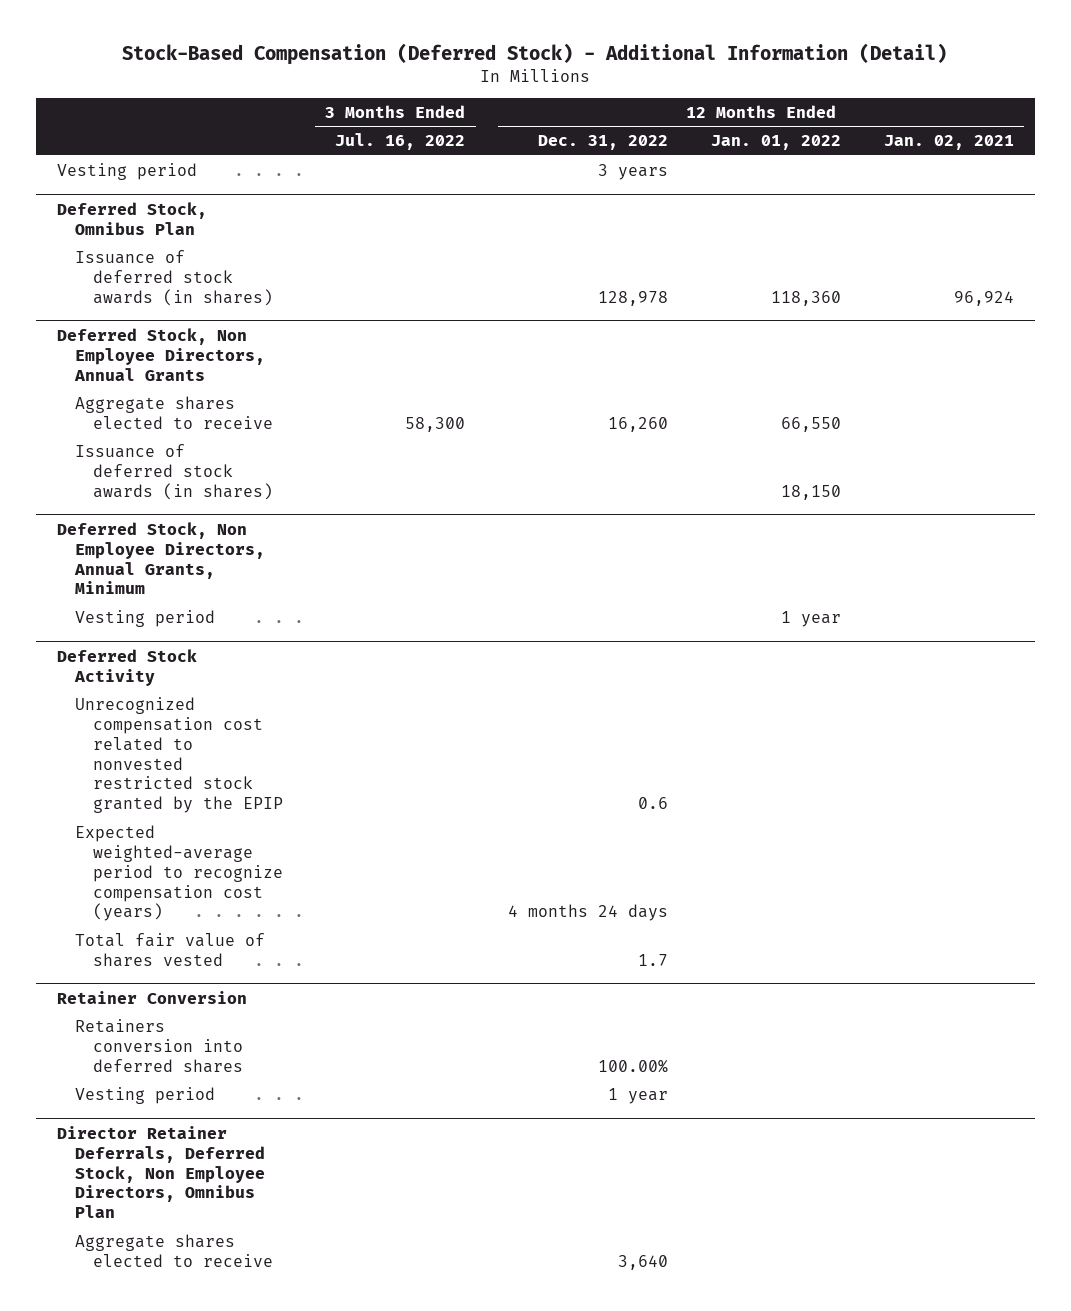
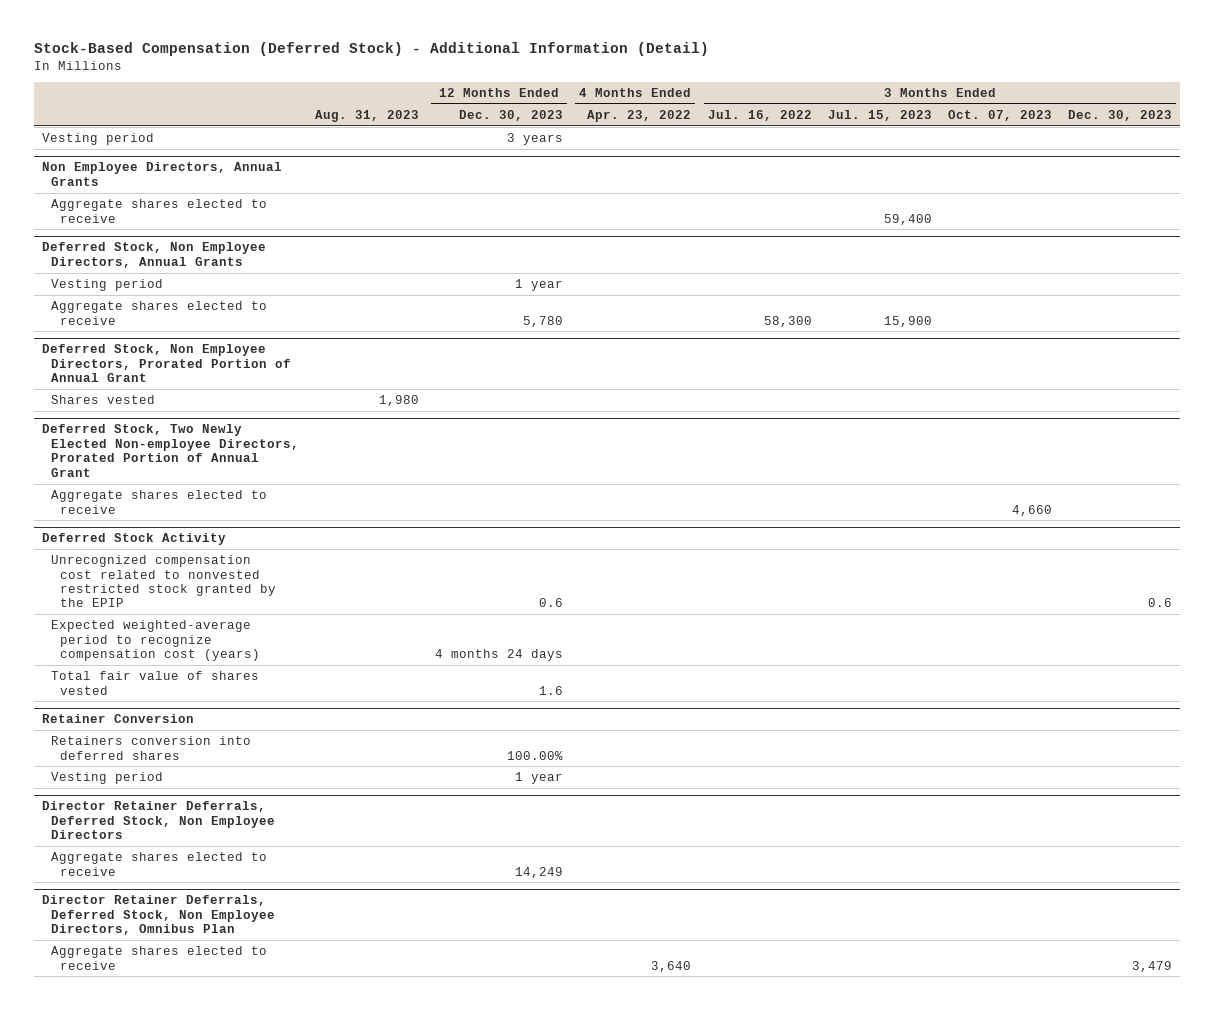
- | 3 Months Ended Jul. 16, 2022 | 12 Months Ended Dec. 31, 2022 | 12 Months Ended Jan. 01, 2022 | 12 Months Ended Jan. 02, 2021
+ | Aug. 31, 2023 | 12 Months Ended Dec. 30, 2023 | 4 Months Ended Apr. 23, 2022 | 3 Months Ended Jul. 16, 2022 | 3 Months Ended Jul. 15, 2023 | 3 Months Ended Oct. 07, 2023 | 3 Months Ended Dec. 30, 2023
- Deferred Stock, Omnibus Plan
- Issuance of deferred stock awards (in shares) | | 128,978 | 118,360 | 96,924
+ Non Employee Directors, Annual Grants
+ Aggregate shares elected to receive | | | | | 59,400 | |
@ Deferred Stock, Non Employee Directors, Annual Grants
+ Vesting period | | 1 year | | | | |
- Issuance of deferred stock awards (in shares) | | | 18,150 |
- Deferred Stock, Non Employee Directors, Annual Grants, Minimum
- Vesting period | | | 1 year |
+ Deferred Stock, Non Employee Directors, Prorated Portion of Annual Grant
+ Shares vested | 1,980 | | | | | |
+ Deferred Stock, Two Newly Elected Non-employee Directors, Prorated Portion of Annual Grant
+ Aggregate shares elected to receive | | | | | | 4,660 |
+ Director Retainer Deferrals, Deferred Stock, Non Employee Directors
+ Aggregate shares elected to receive | | 14,249 | | | | |

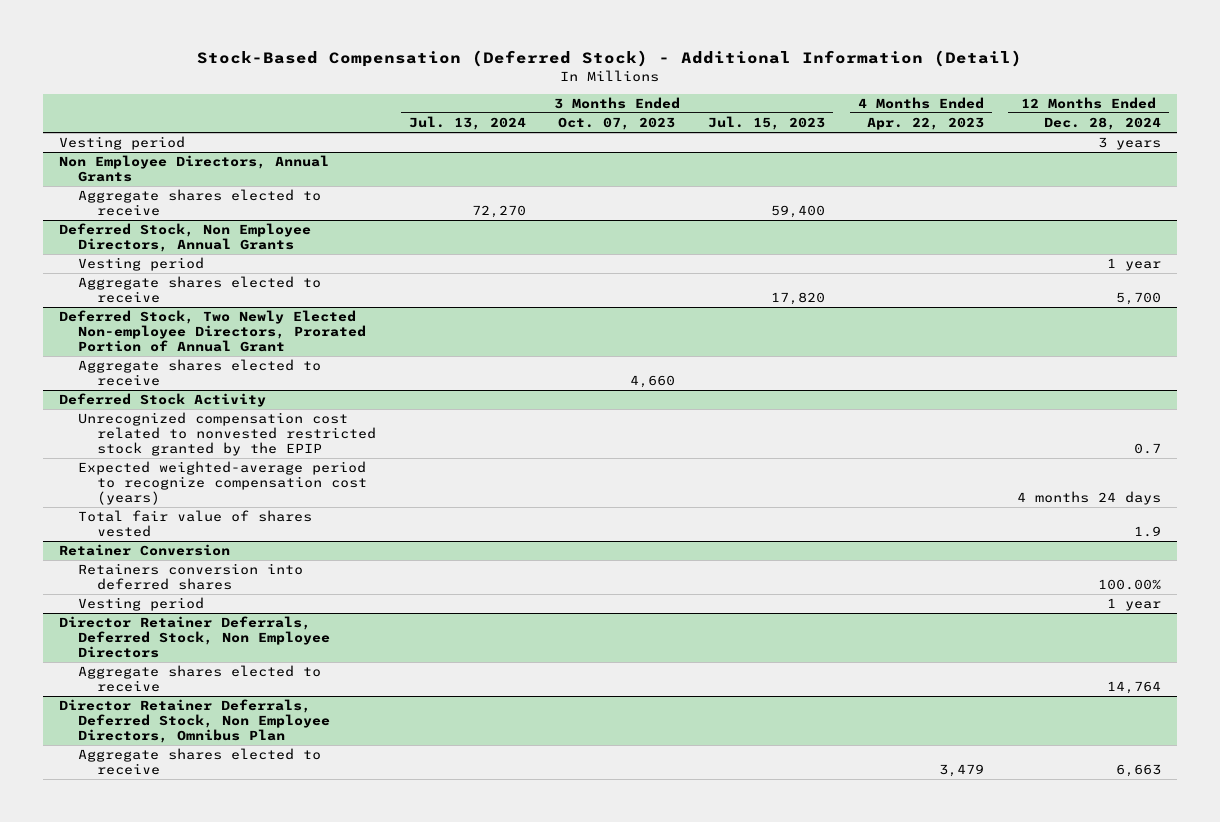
- | Aug. 31, 2023 | 12 Months Ended Dec. 30, 2023 | 4 Months Ended Apr. 23, 2022 | 3 Months Ended Jul. 16, 2022 | 3 Months Ended Jul. 15, 2023 | 3 Months Ended Oct. 07, 2023 | 3 Months Ended Dec. 30, 2023
+ | 3 Months Ended Jul. 13, 2024 | 3 Months Ended Oct. 07, 2023 | 3 Months Ended Jul. 15, 2023 | 4 Months Ended Apr. 22, 2023 | 12 Months Ended Dec. 28, 2024
@ Deferred Stock, Non Employee Directors, Annual Grants
- Aggregate shares elected to receive | | 5,780 | | 58,300 | 15,900 | |
- Deferred Stock, Non Employee Directors, Prorated Portion of Annual Grant
- Shares vested | 1,980 | | | | | |
@ Deferred Stock, Non Employee Directors, Annual Grants
+ Aggregate shares elected to receive | | | 17,820 | | 5,700

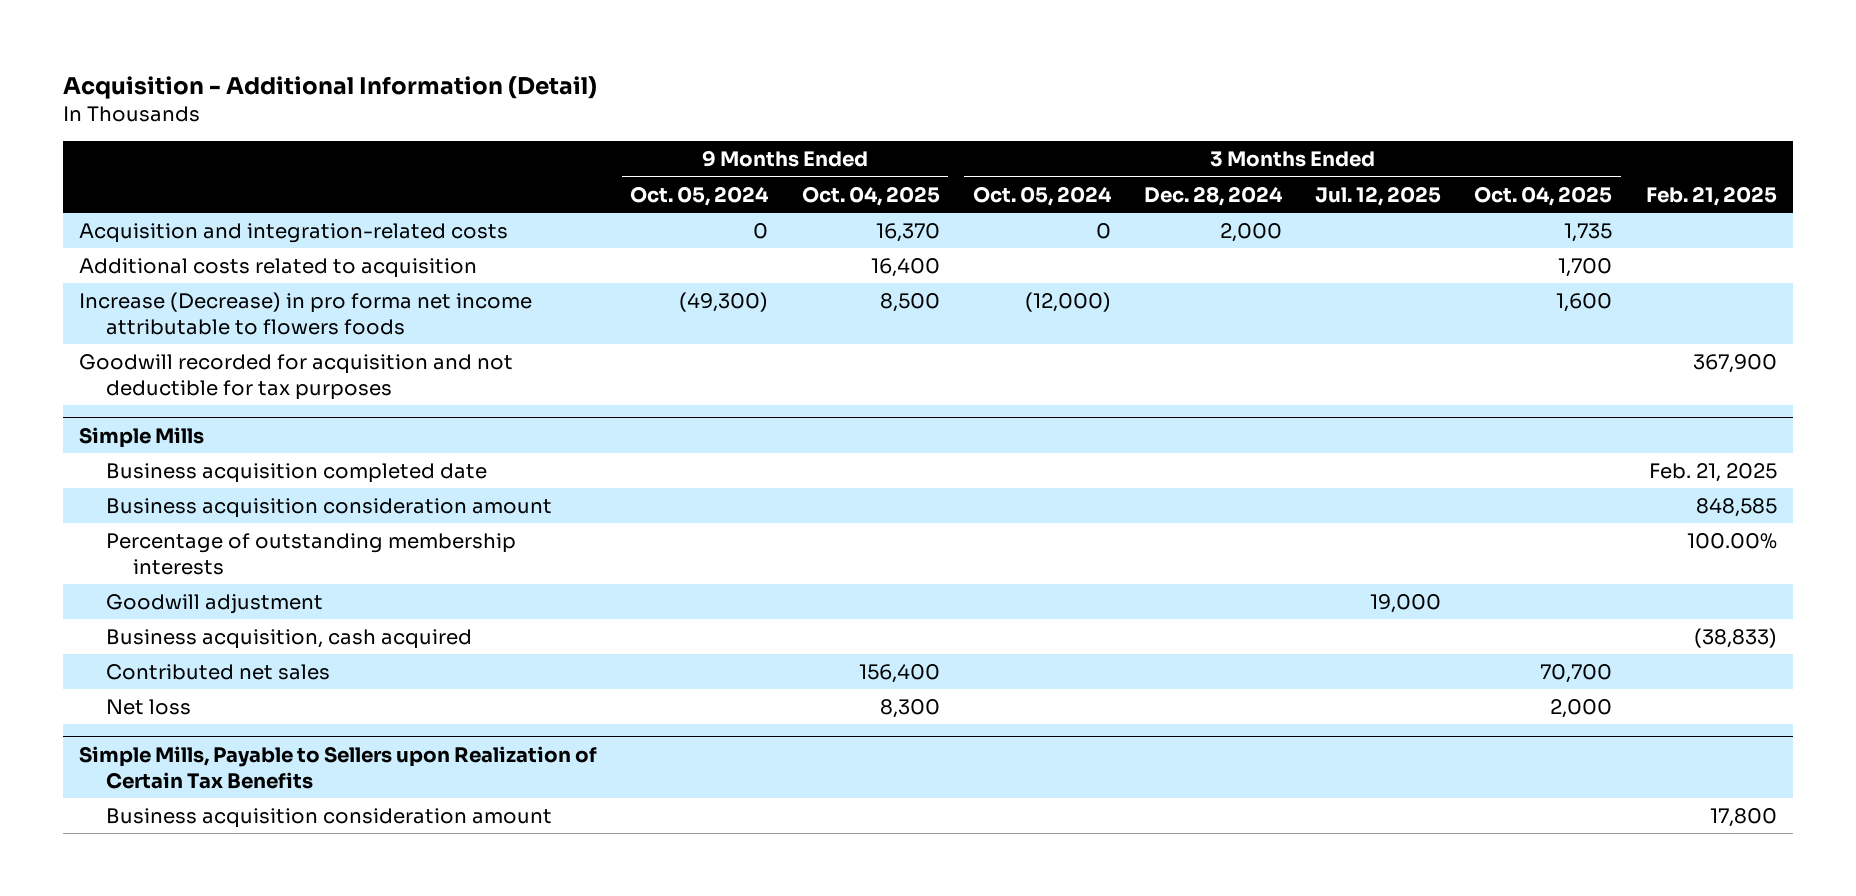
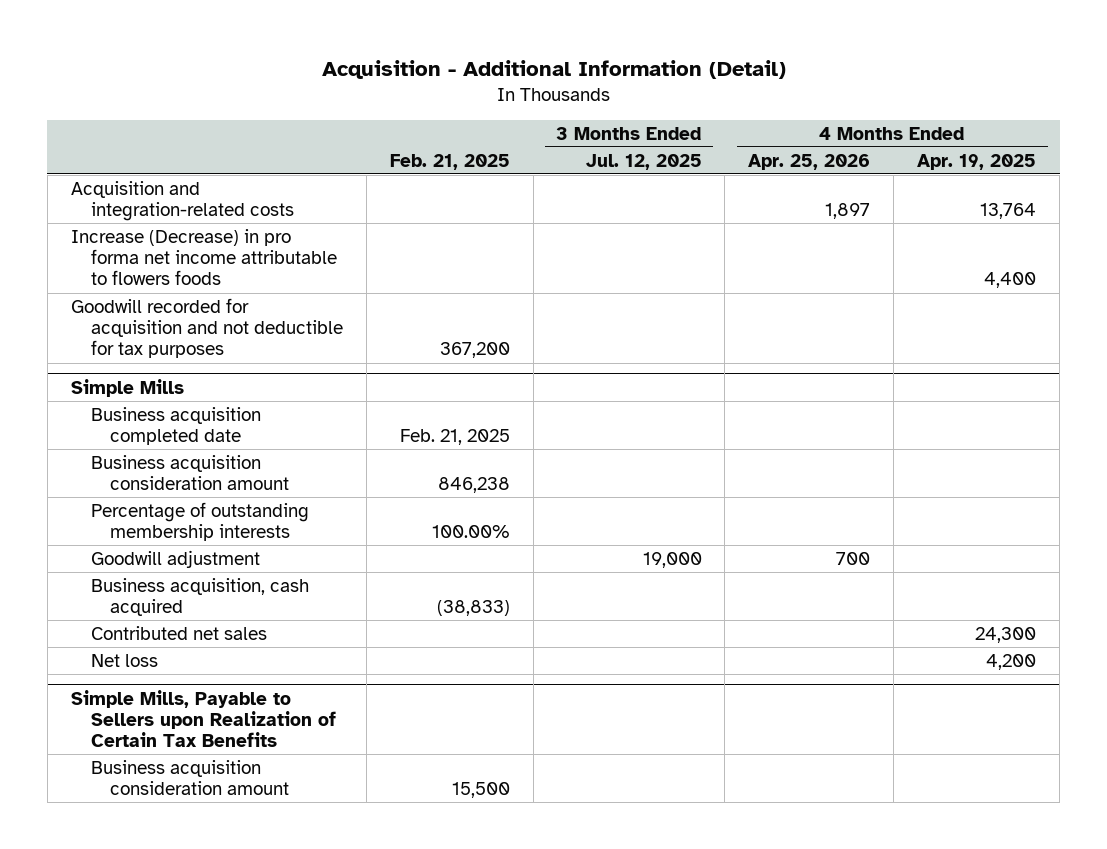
- | 9 Months Ended Oct. 05, 2024 | 9 Months Ended Oct. 04, 2025 | 3 Months Ended Oct. 05, 2024 | 3 Months Ended Dec. 28, 2024 | 3 Months Ended Jul. 12, 2025 | 3 Months Ended Oct. 04, 2025 | Feb. 21, 2025
+ | Feb. 21, 2025 | 3 Months Ended Jul. 12, 2025 | 4 Months Ended Apr. 25, 2026 | 4 Months Ended Apr. 19, 2025
- Additional costs related to acquisition | | 16,400 | | | | 1,700 |
- Goodwill recorded for acquisition and not deductible for tax purposes | | | | | | | 367,900
+ Goodwill recorded for acquisition and not deductible for tax purposes | 367,200 | | |
@ Simple Mills
- Business acquisition consideration amount | | | | | | | 848,585
+ Business acquisition consideration amount | 846,238 | | |
@ Simple Mills, Payable to Sellers upon Realization of Certain Tax Benefits
- Business acquisition consideration amount | | | | | | | 17,800
+ Business acquisition consideration amount | 15,500 | | |

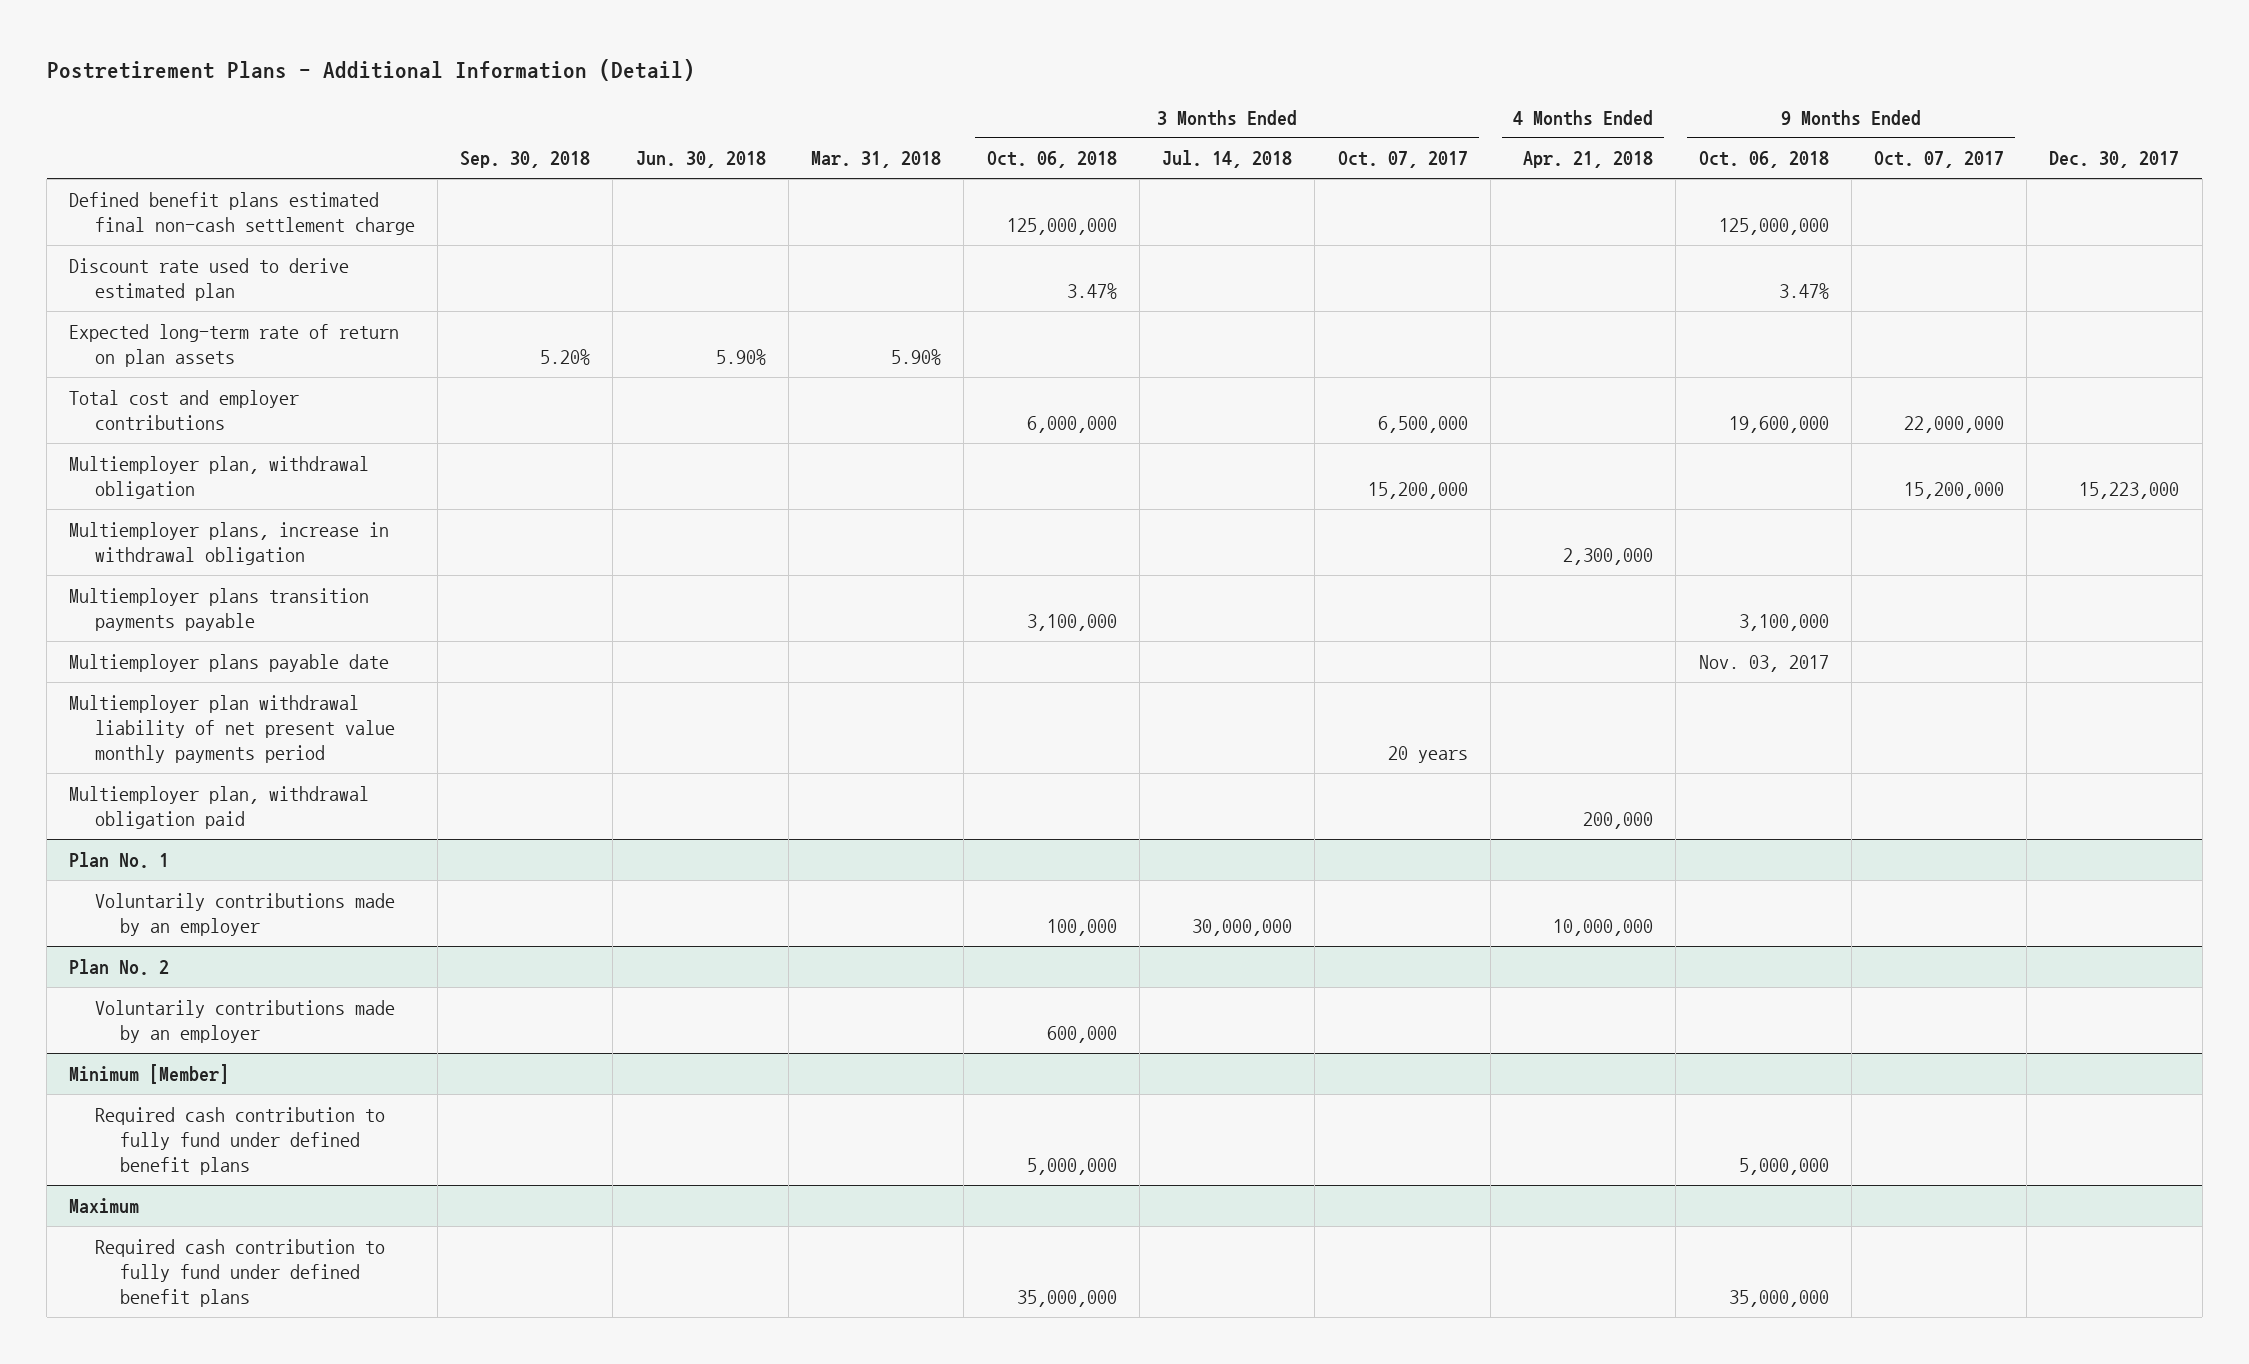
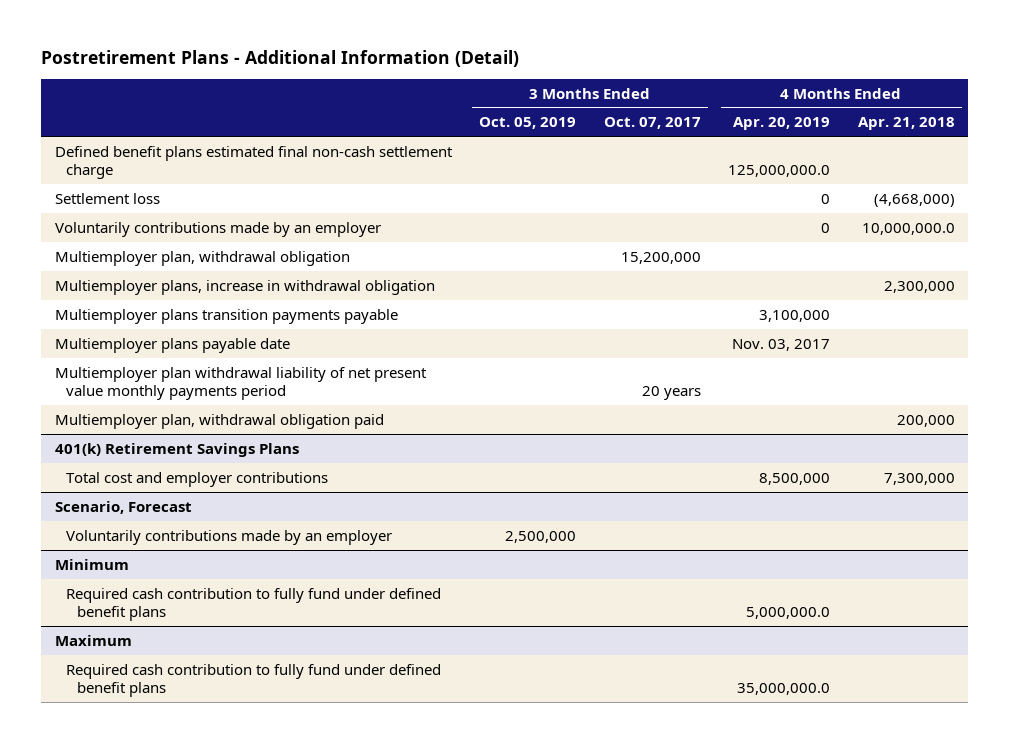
- | Sep. 30, 2018 | Jun. 30, 2018 | Mar. 31, 2018 | 3 Months Ended Oct. 06, 2018 | 3 Months Ended Jul. 14, 2018 | 3 Months Ended Oct. 07, 2017 | 4 Months Ended Apr. 21, 2018 | 9 Months Ended Oct. 06, 2018 | 9 Months Ended Oct. 07, 2017 | Dec. 30, 2017
+ | 3 Months Ended Oct. 05, 2019 | 3 Months Ended Oct. 07, 2017 | 4 Months Ended Apr. 20, 2019 | 4 Months Ended Apr. 21, 2018
- Discount rate used to derive estimated plan | | | | 3.47% | | | | 3.47% | |
- Expected long-term rate of return on plan assets | 5.20% | 5.90% | 5.90% | | | | | | |
- Total cost and employer contributions | | | | 6,000,000 | | 6,500,000 | | 19,600,000 | 22,000,000 |
+ Settlement loss | | | 0 | (4,668,000)
+ Voluntarily contributions made by an employer | | | 0 | 10,000,000.0
- Plan No. 1
- Voluntarily contributions made by an employer | | | | 100,000 | 30,000,000 | | 10,000,000 | | |
- Plan No. 2
- Voluntarily contributions made by an employer | | | | 600,000 | | | | | |
- Minimum [Member]
+ 401(k) Retirement Savings Plans
+ Total cost and employer contributions | | | 8,500,000 | 7,300,000
+ Scenario, Forecast
+ Voluntarily contributions made by an employer | 2,500,000 | | |
+ Minimum

